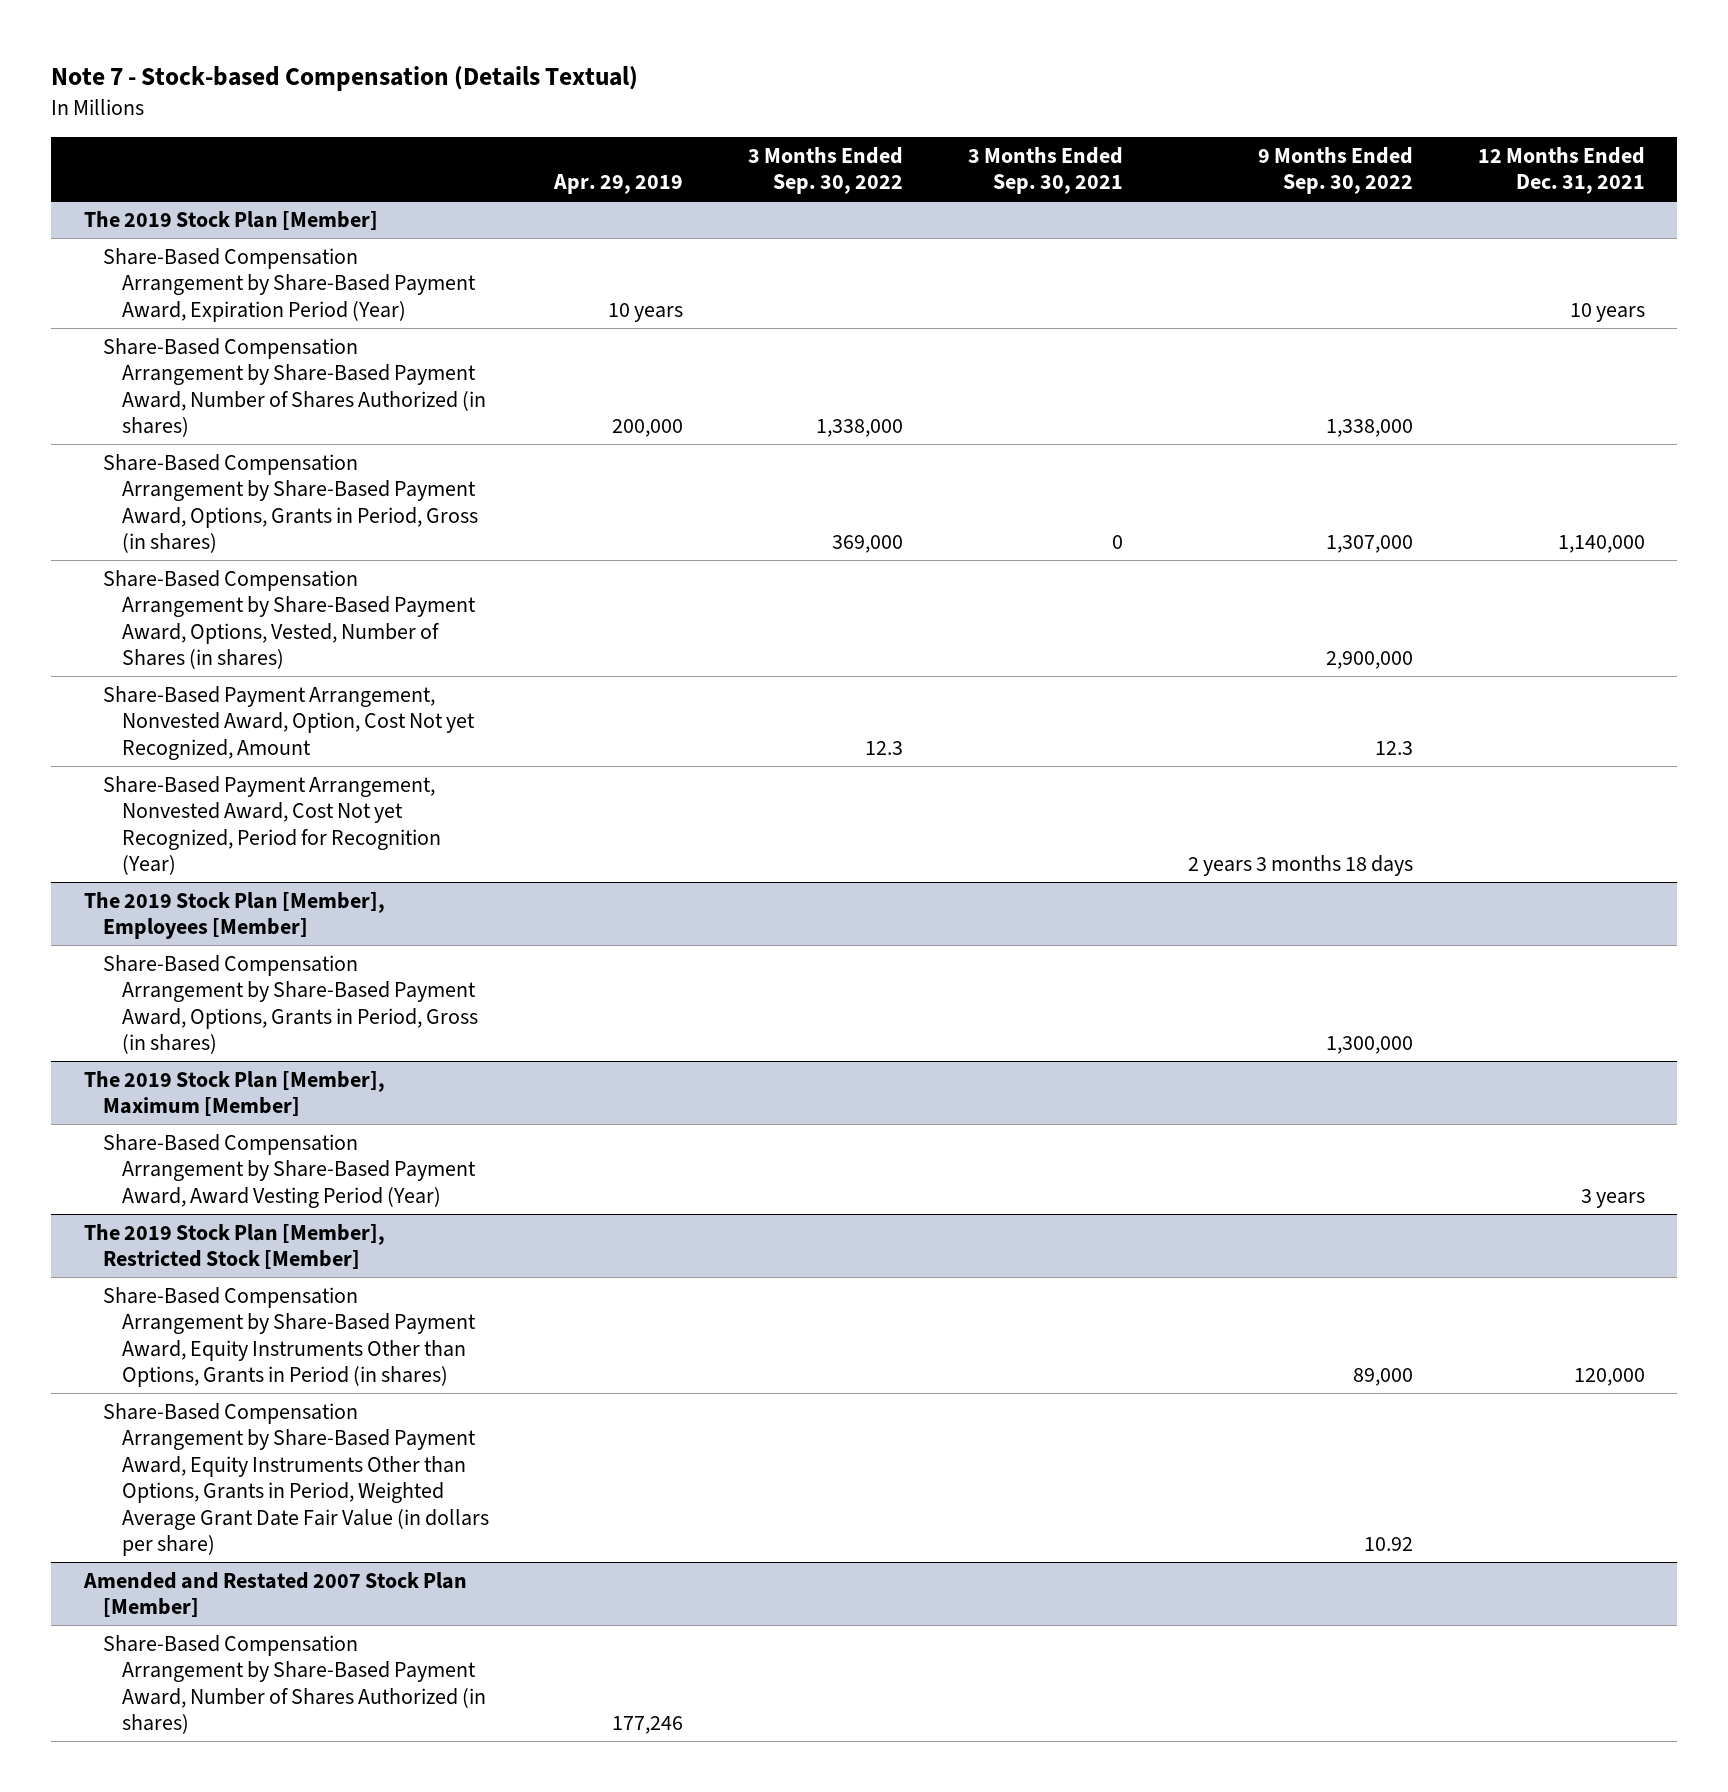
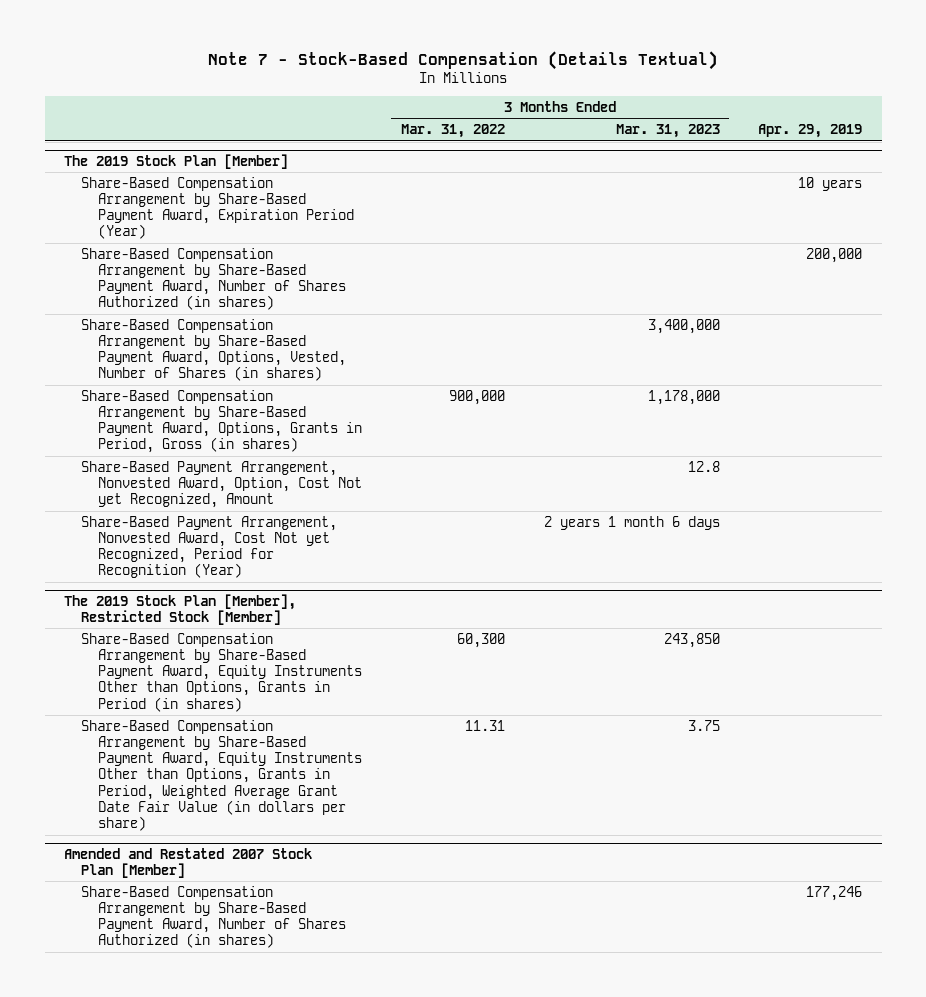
- Note 7 - Stock-based Compensation (Details Textual)
+ Note 7 - Stock-Based Compensation (Details Textual)
- | Apr. 29, 2019 | 3 Months Ended Sep. 30, 2022 | 3 Months Ended Sep. 30, 2021 | 9 Months Ended Sep. 30, 2022 | 12 Months Ended Dec. 31, 2021
+ | 3 Months Ended Mar. 31, 2022 | 3 Months Ended Mar. 31, 2023 | Apr. 29, 2019
@ The 2019 Stock Plan [Member]
moved down: Share-Based Compensation Arrangement by Share-Based Payment Award, Options, Grants in Period, Gross (in shares) | 900,000 | 1,178,000 |
- The 2019 Stock Plan [Member], Employees [Member]
- Share-Based Compensation Arrangement by Share-Based Payment Award, Options, Grants in Period, Gross (in shares) | | | | 1,300,000 |
- The 2019 Stock Plan [Member], Maximum [Member]
- Share-Based Compensation Arrangement by Share-Based Payment Award, Award Vesting Period (Year) | | | | | 3 years

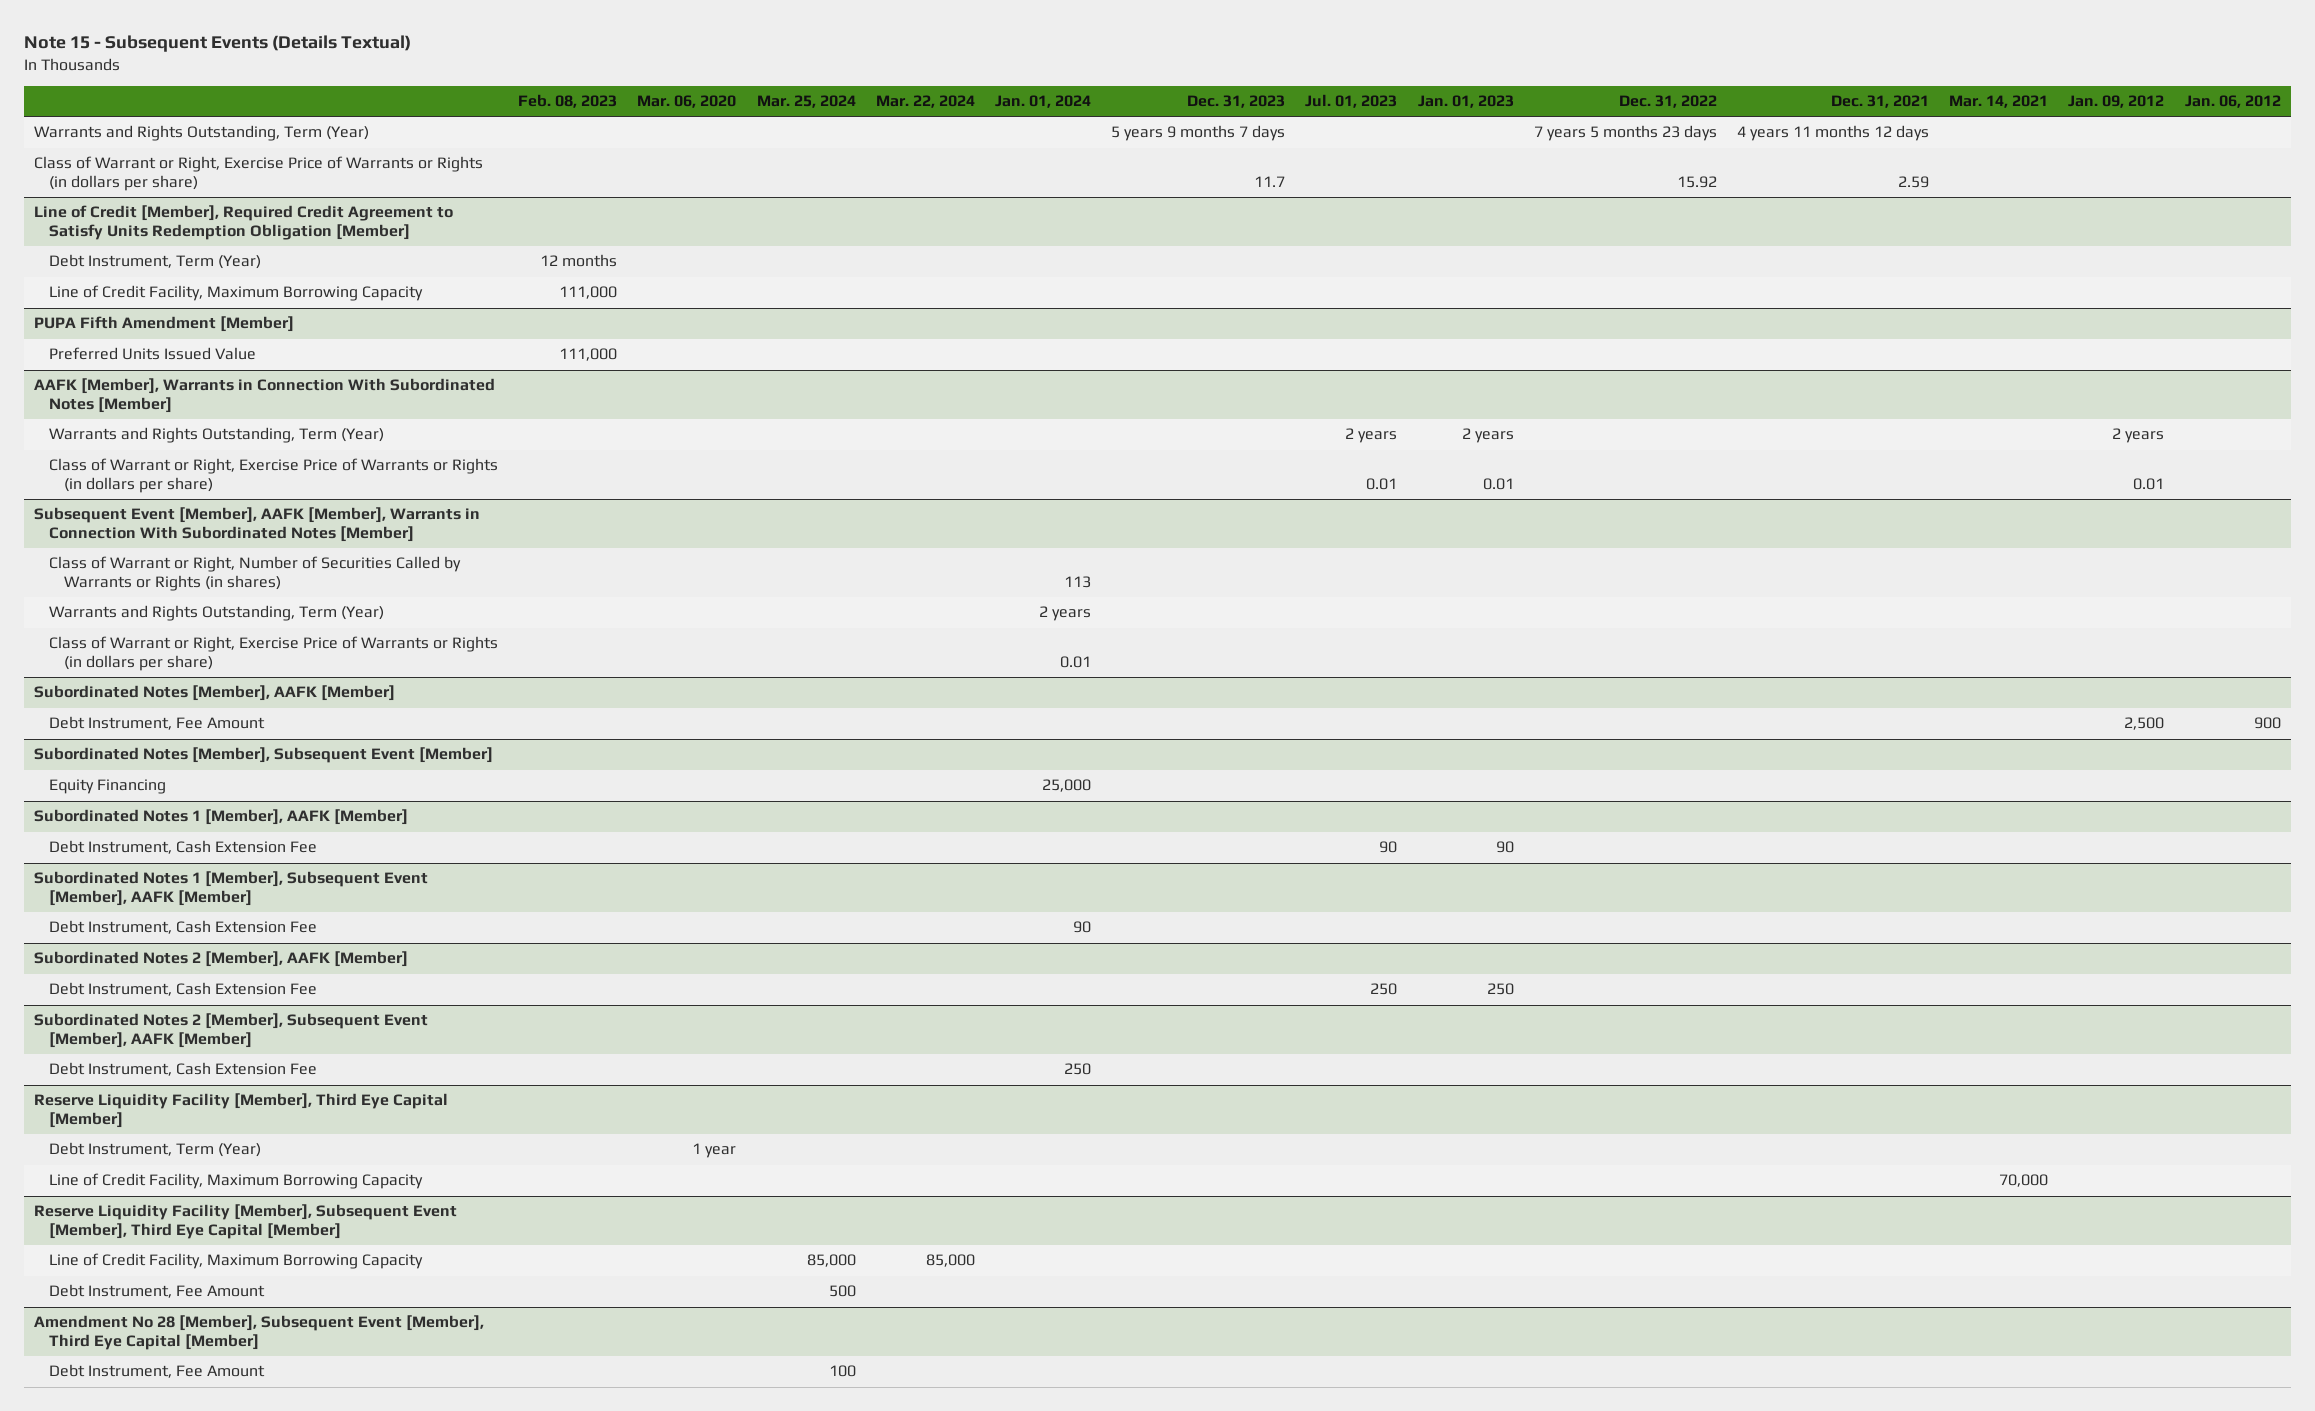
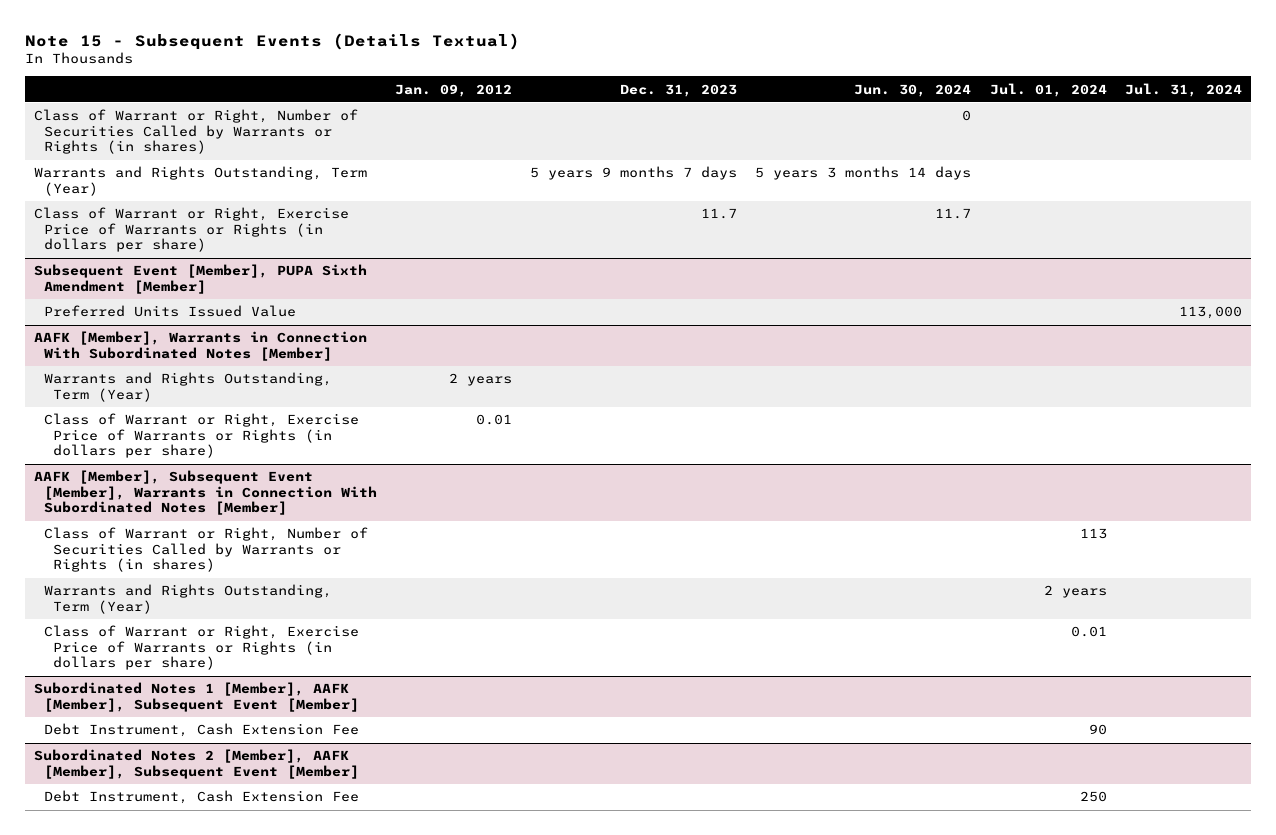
- | Feb. 08, 2023 | Mar. 06, 2020 | Mar. 25, 2024 | Mar. 22, 2024 | Jan. 01, 2024 | Dec. 31, 2023 | Jul. 01, 2023 | Jan. 01, 2023 | Dec. 31, 2022 | Dec. 31, 2021 | Mar. 14, 2021 | Jan. 09, 2012 | Jan. 06, 2012
+ | Jan. 09, 2012 | Dec. 31, 2023 | Jun. 30, 2024 | Jul. 01, 2024 | Jul. 31, 2024
+ Class of Warrant or Right, Number of Securities Called by Warrants or Rights (in shares) | | | 0 | |
- Line of Credit [Member], Required Credit Agreement to Satisfy Units Redemption Obligation [Member]
- Debt Instrument, Term (Year) | 12 months | | | | | | | | | | | |
- Line of Credit Facility, Maximum Borrowing Capacity | 111,000 | | | | | | | | | | | |
- PUPA Fifth Amendment [Member]
- Preferred Units Issued Value | 111,000 | | | | | | | | | | | |
+ Subsequent Event [Member], PUPA Sixth Amendment [Member]
+ Preferred Units Issued Value | | | | | 113,000
- Subsequent Event [Member], AAFK [Member], Warrants in Connection With Subordinated Notes [Member]
+ AAFK [Member], Subsequent Event [Member], Warrants in Connection With Subordinated Notes [Member]
- Subordinated Notes [Member], AAFK [Member]
- Debt Instrument, Fee Amount | | | | | | | | | | | | 2,500 | 900
- Subordinated Notes [Member], Subsequent Event [Member]
- Equity Financing | | | | | 25,000 | | | | | | | |
- Subordinated Notes 1 [Member], AAFK [Member]
- Debt Instrument, Cash Extension Fee | | | | | | | 90 | 90 | | | | |
- Subordinated Notes 1 [Member], Subsequent Event [Member], AAFK [Member]
+ Subordinated Notes 1 [Member], AAFK [Member], Subsequent Event [Member]
- Subordinated Notes 2 [Member], AAFK [Member]
- Debt Instrument, Cash Extension Fee | | | | | | | 250 | 250 | | | | |
- Subordinated Notes 2 [Member], Subsequent Event [Member], AAFK [Member]
+ Subordinated Notes 2 [Member], AAFK [Member], Subsequent Event [Member]
- Reserve Liquidity Facility [Member], Third Eye Capital [Member]
- Debt Instrument, Term (Year) | | 1 year | | | | | | | | | | |
- Line of Credit Facility, Maximum Borrowing Capacity | | | | | | | | | | | 70,000 | |
- Reserve Liquidity Facility [Member], Subsequent Event [Member], Third Eye Capital [Member]
- Line of Credit Facility, Maximum Borrowing Capacity | | | 85,000 | 85,000 | | | | | | | | |
- Debt Instrument, Fee Amount | | | 500 | | | | | | | | | |
- Amendment No 28 [Member], Subsequent Event [Member], Third Eye Capital [Member]
- Debt Instrument, Fee Amount | | | 100 | | | | | | | | | |

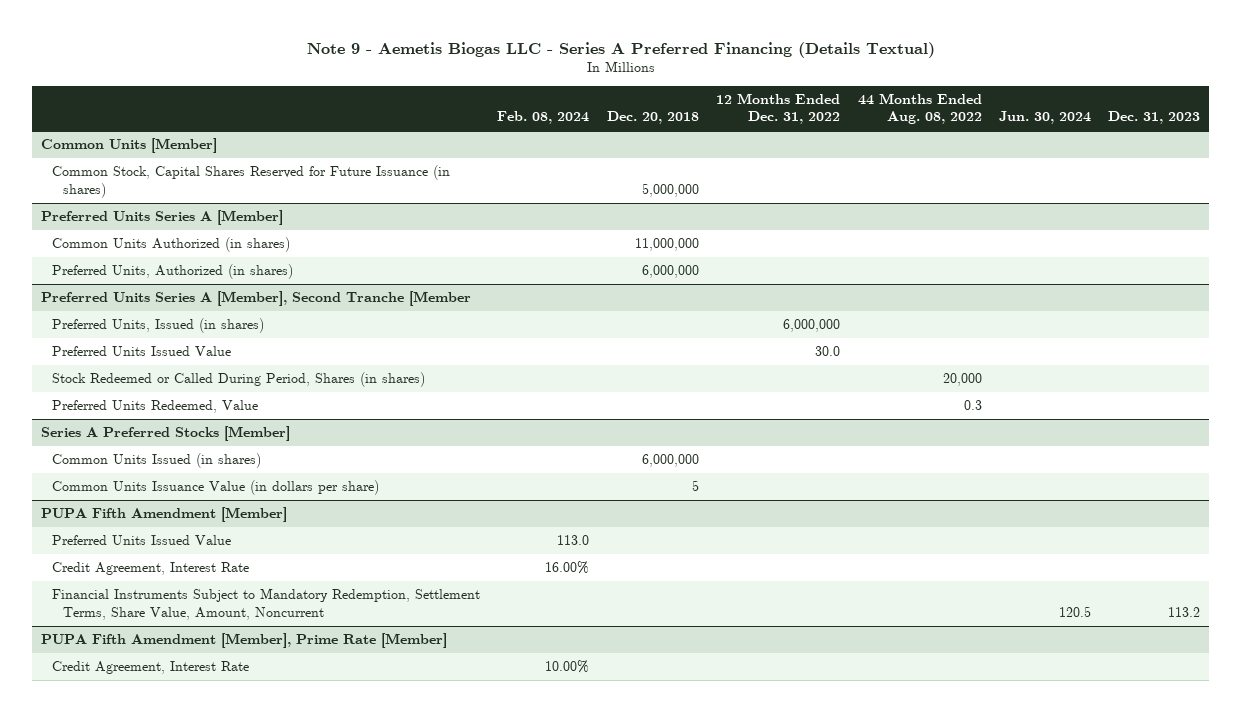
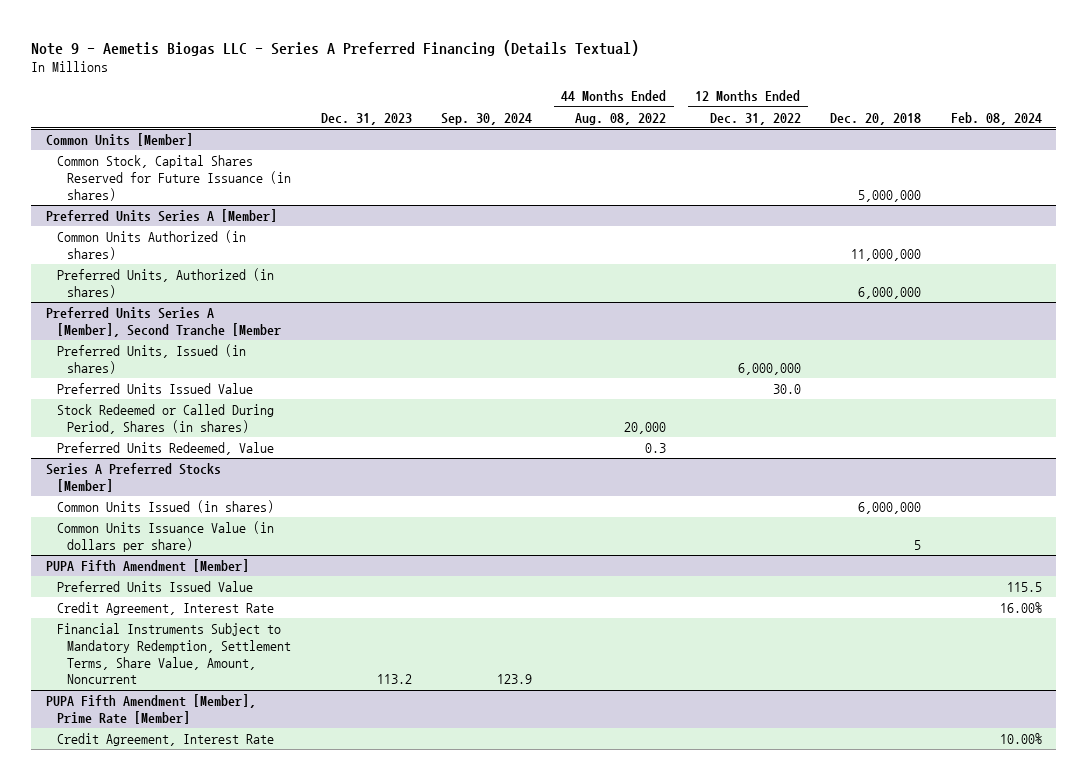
- | Feb. 08, 2024 | Dec. 20, 2018 | 12 Months Ended Dec. 31, 2022 | 44 Months Ended Aug. 08, 2022 | Jun. 30, 2024 | Dec. 31, 2023
+ | Dec. 31, 2023 | Sep. 30, 2024 | 44 Months Ended Aug. 08, 2022 | 12 Months Ended Dec. 31, 2022 | Dec. 20, 2018 | Feb. 08, 2024
@ PUPA Fifth Amendment [Member]
- Preferred Units Issued Value | 113.0 | | | | |
+ Preferred Units Issued Value | | | | | | 115.5

